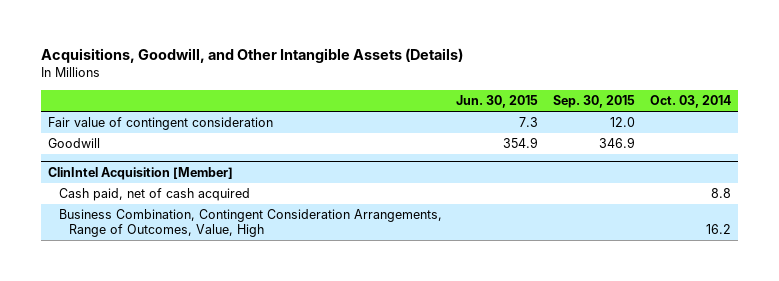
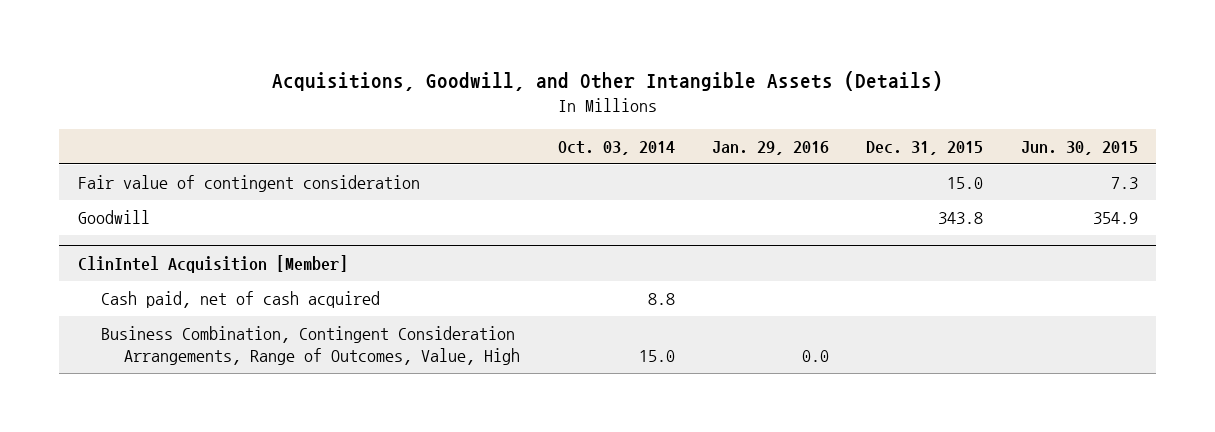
- | Jun. 30, 2015 | Sep. 30, 2015 | Oct. 03, 2014
+ | Oct. 03, 2014 | Jan. 29, 2016 | Dec. 31, 2015 | Jun. 30, 2015
@ ClinIntel Acquisition [Member]
- Business Combination, Contingent Consideration Arrangements, Range of Outcomes, Value, High | | | 16.2
+ Business Combination, Contingent Consideration Arrangements, Range of Outcomes, Value, High | 15.0 | 0.0 | |

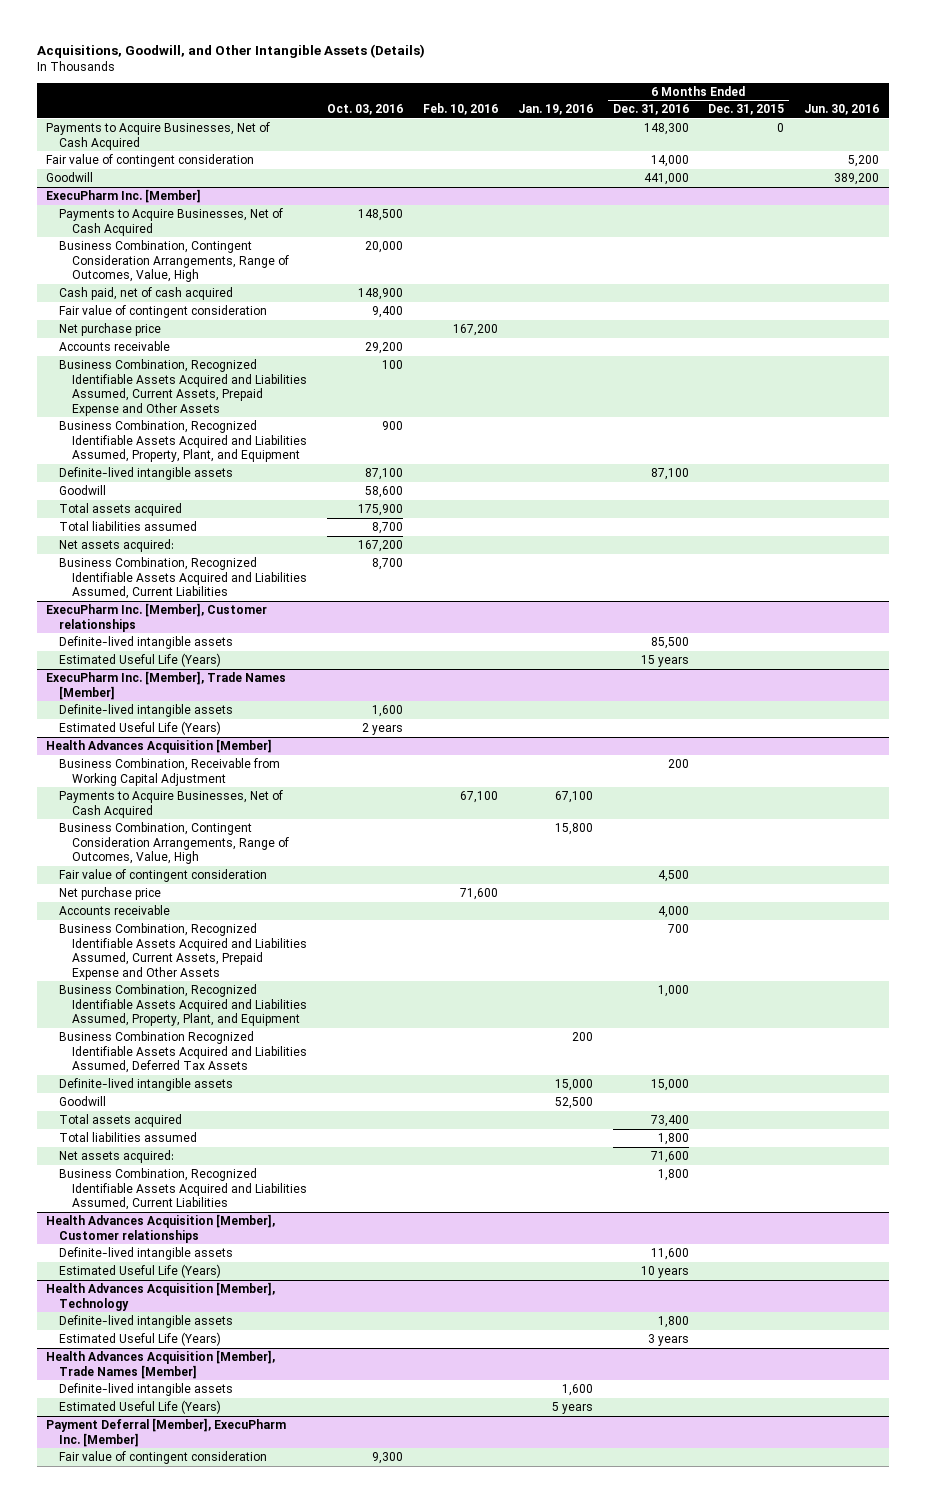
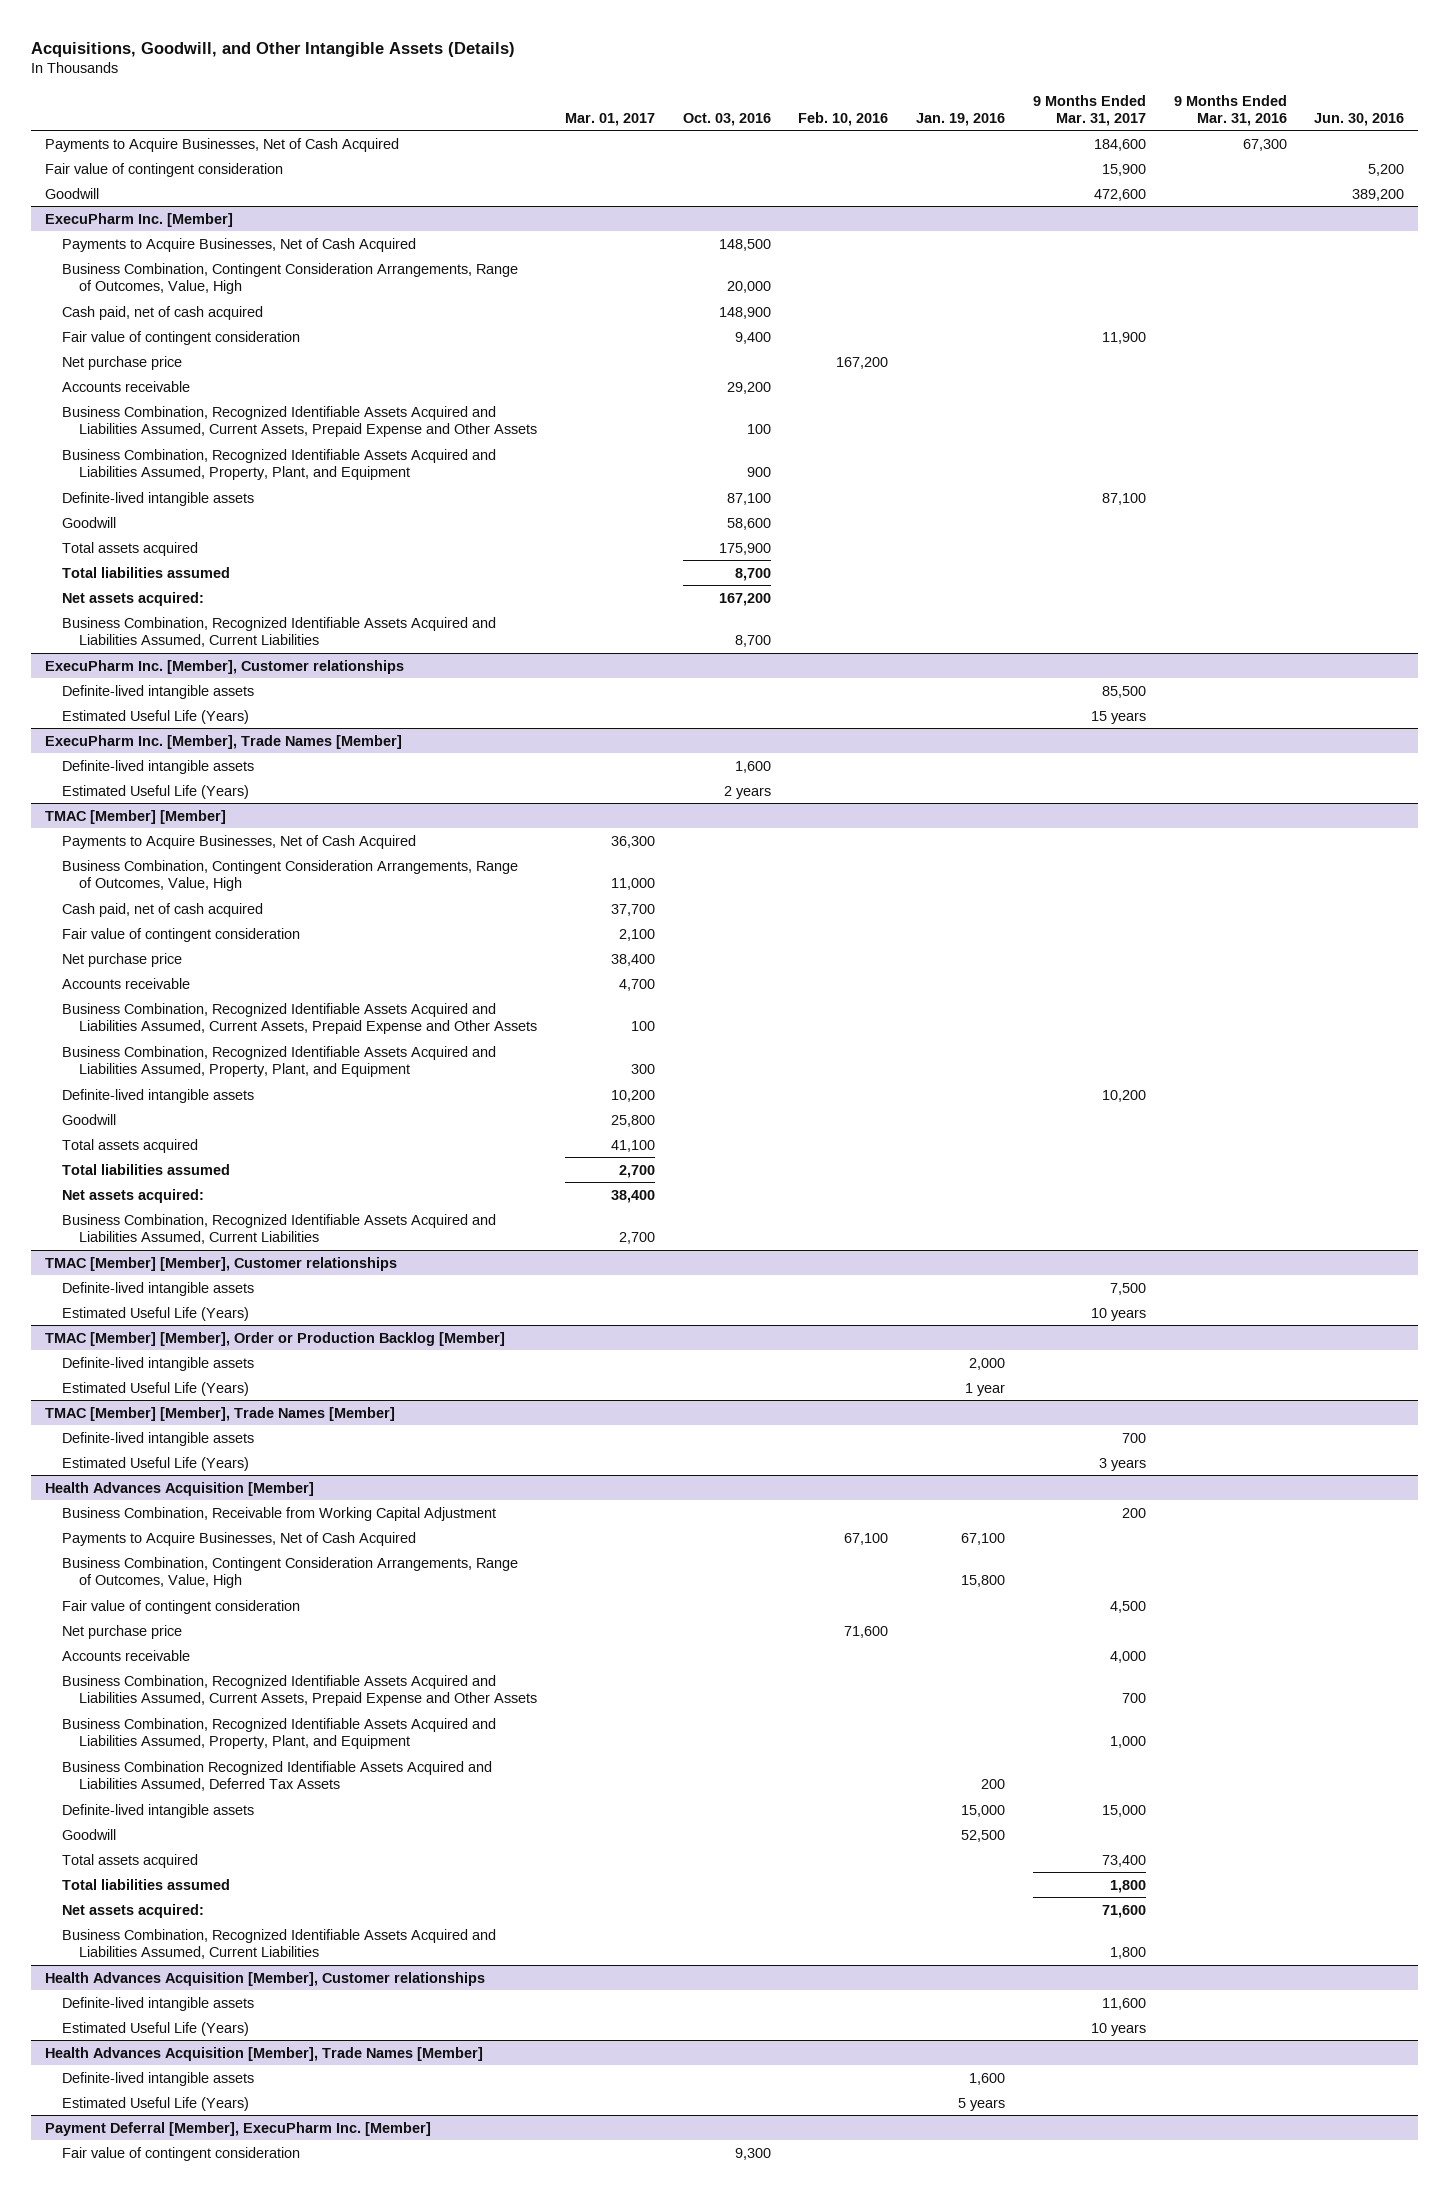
- | Oct. 03, 2016 | Feb. 10, 2016 | Jan. 19, 2016 | 6 Months Ended Dec. 31, 2016 | 6 Months Ended Dec. 31, 2015 | Jun. 30, 2016
+ | Mar. 01, 2017 | Oct. 03, 2016 | Feb. 10, 2016 | Jan. 19, 2016 | 9 Months Ended Mar. 31, 2017 | 9 Months Ended Mar. 31, 2016 | Jun. 30, 2016
+ TMAC [Member] [Member]
+ Payments to Acquire Businesses, Net of Cash Acquired | 36,300 | | | | | |
+ Business Combination, Contingent Consideration Arrangements, Range of Outcomes, Value, High | 11,000 | | | | | |
+ Cash paid, net of cash acquired | 37,700 | | | | | |
+ Fair value of contingent consideration | 2,100 | | | | | |
+ Net purchase price | 38,400 | | | | | |
+ Accounts receivable | 4,700 | | | | | |
+ Business Combination, Recognized Identifiable Assets Acquired and Liabilities Assumed, Current Assets, Prepaid Expense and Other Assets | 100 | | | | | |
+ Business Combination, Recognized Identifiable Assets Acquired and Liabilities Assumed, Property, Plant, and Equipment | 300 | | | | | |
+ Definite-lived intangible assets | 10,200 | | | | 10,200 | |
+ Goodwill | 25,800 | | | | | |
+ Total assets acquired | 41,100 | | | | | |
+ Total liabilities assumed | 2,700 | | | | | |
+ Net assets acquired: | 38,400 | | | | | |
+ Business Combination, Recognized Identifiable Assets Acquired and Liabilities Assumed, Current Liabilities | 2,700 | | | | | |
+ TMAC [Member] [Member], Customer relationships
+ Definite-lived intangible assets | | | | | 7,500 | |
+ Estimated Useful Life (Years) | | | | | 10 years | |
+ TMAC [Member] [Member], Order or Production Backlog [Member]
+ Definite-lived intangible assets | | | | 2,000 | | |
+ Estimated Useful Life (Years) | | | | 1 year | | |
+ TMAC [Member] [Member], Trade Names [Member]
+ Definite-lived intangible assets | | | | | 700 | |
+ Estimated Useful Life (Years) | | | | | 3 years | |
- Health Advances Acquisition [Member], Technology
- Definite-lived intangible assets | | | | 1,800 | |
- Estimated Useful Life (Years) | | | | 3 years | |

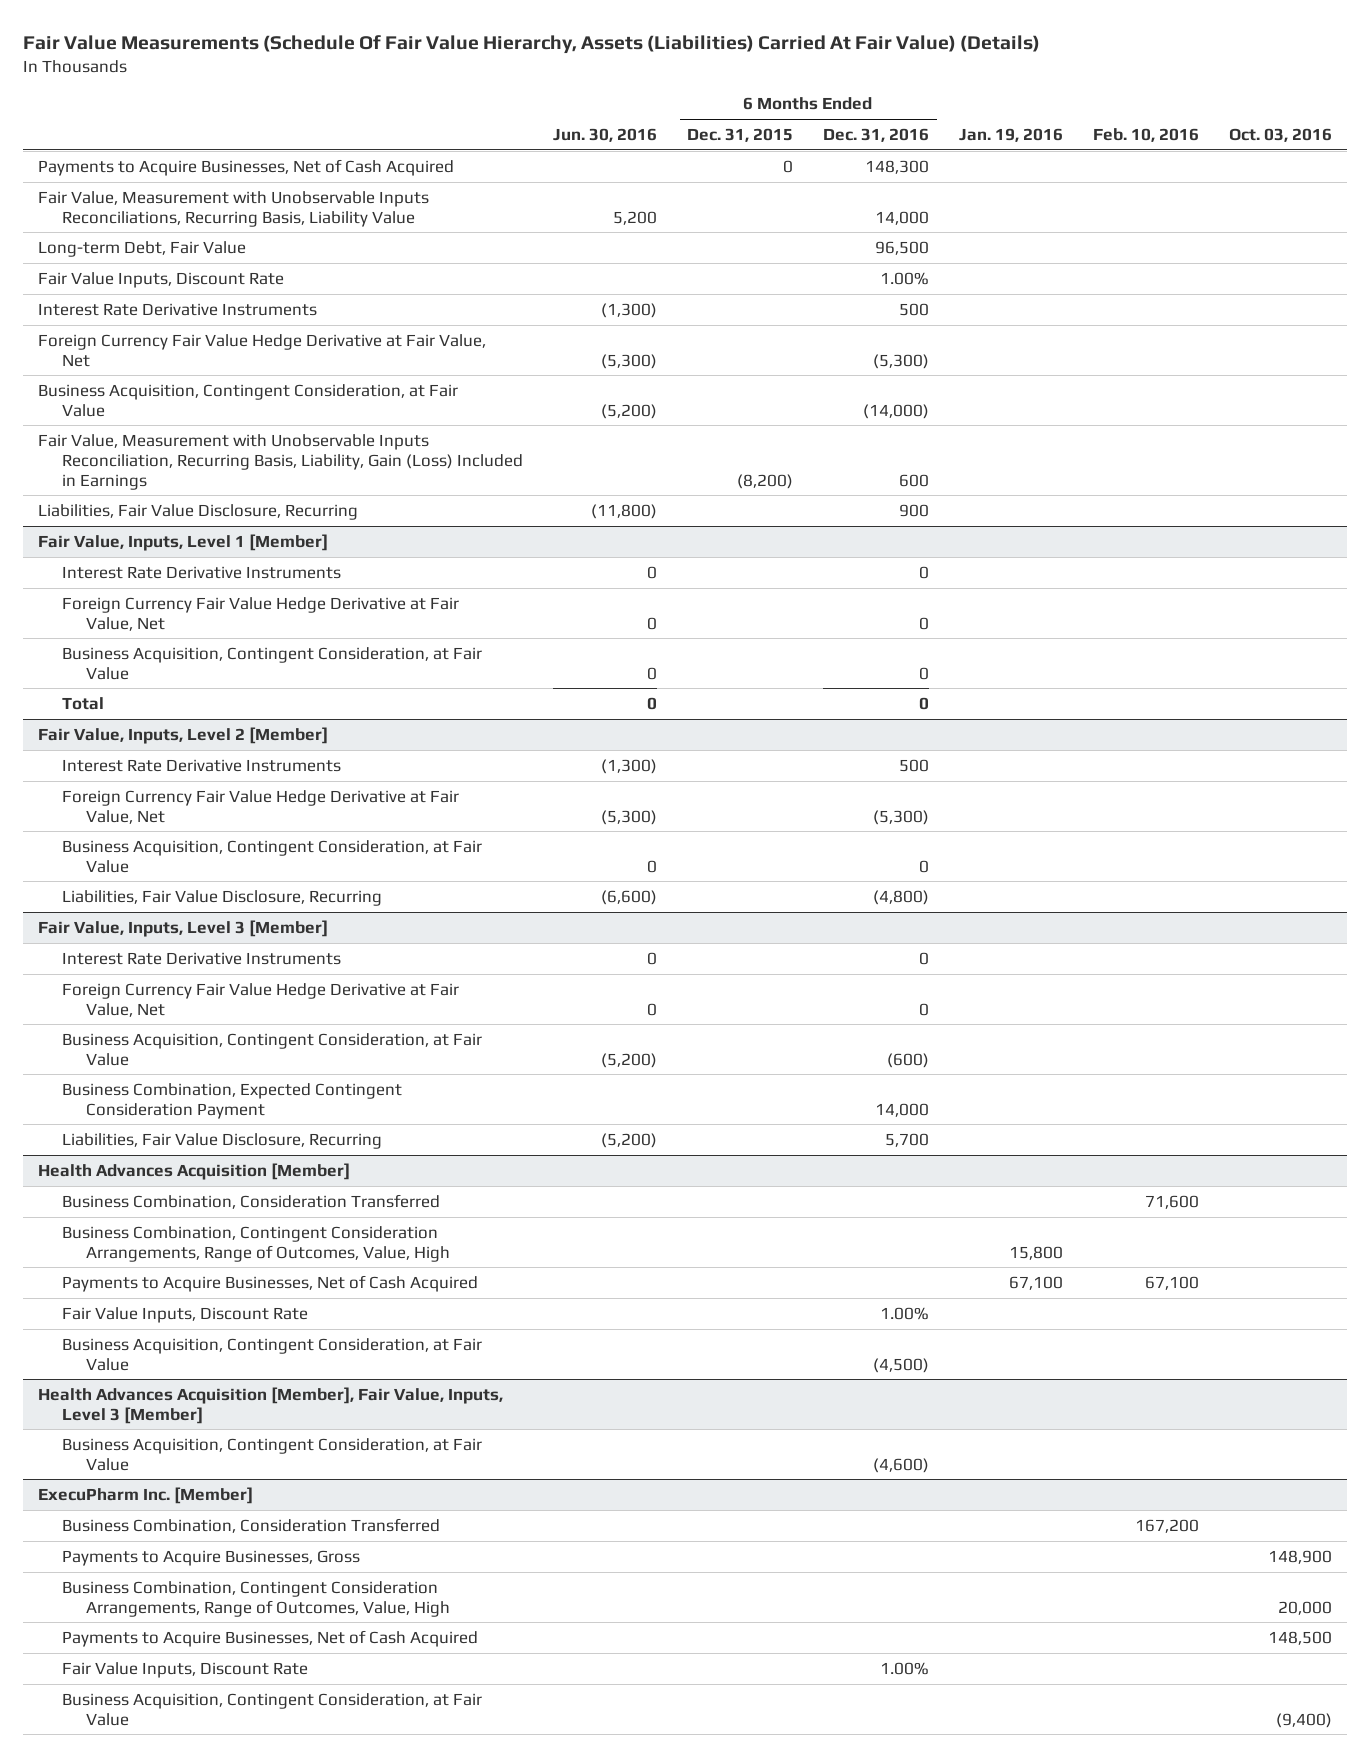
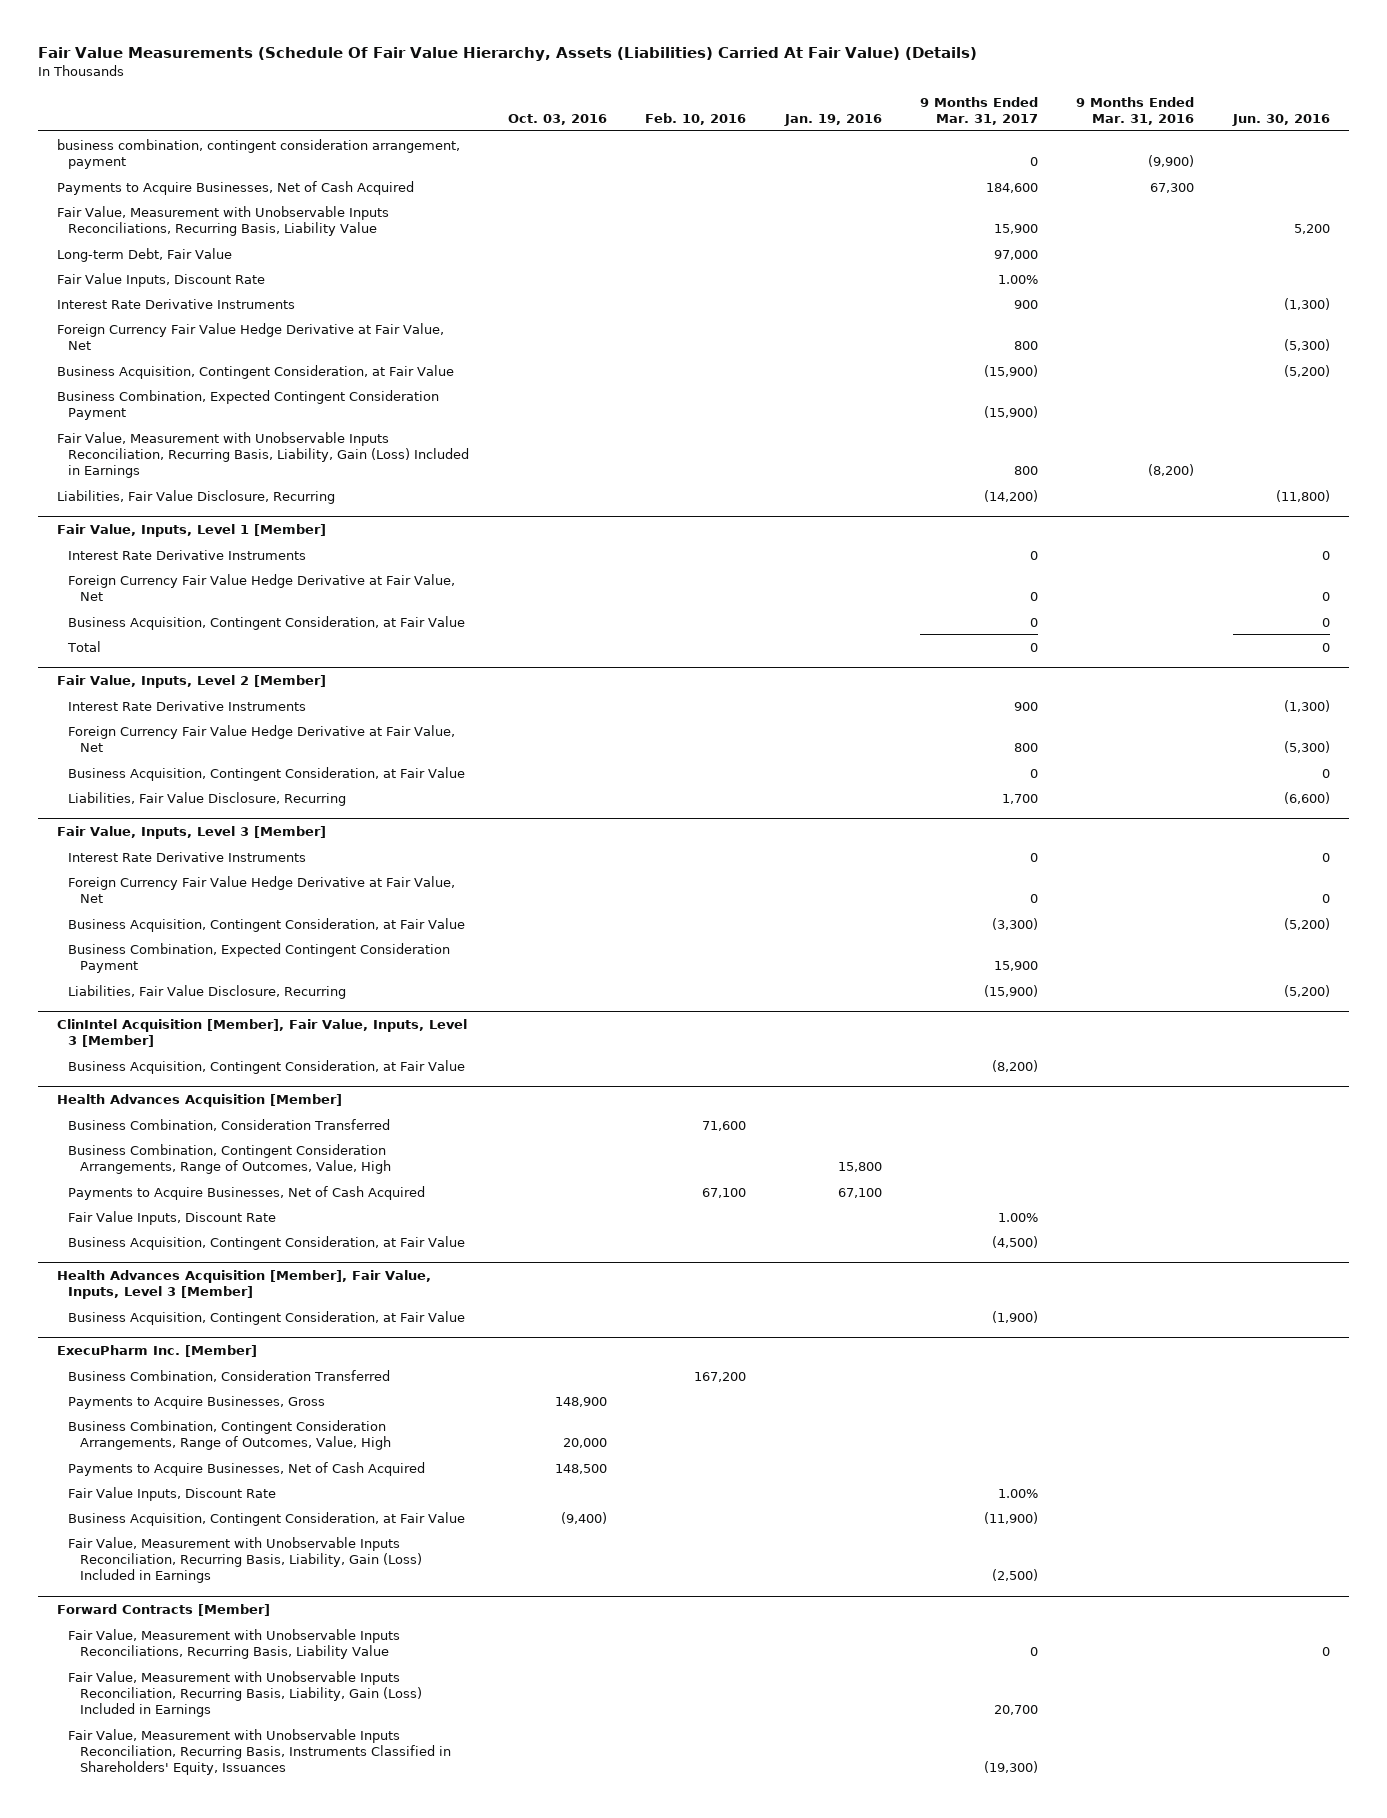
- | Jun. 30, 2016 | 6 Months Ended Dec. 31, 2015 | 6 Months Ended Dec. 31, 2016 | Jan. 19, 2016 | Feb. 10, 2016 | Oct. 03, 2016
+ | Oct. 03, 2016 | Feb. 10, 2016 | Jan. 19, 2016 | 9 Months Ended Mar. 31, 2017 | 9 Months Ended Mar. 31, 2016 | Jun. 30, 2016
+ business combination, contingent consideration arrangement, payment | | | | 0 | (9,900) |
+ Business Combination, Expected Contingent Consideration Payment | | | | (15,900) | |
+ ClinIntel Acquisition [Member], Fair Value, Inputs, Level 3 [Member]
+ Business Acquisition, Contingent Consideration, at Fair Value | | | | (8,200) | |
@ ExecuPharm Inc. [Member]
+ Fair Value, Measurement with Unobservable Inputs Reconciliation, Recurring Basis, Liability, Gain (Loss) Included in Earnings | | | | (2,500) | |
+ Forward Contracts [Member]
+ Fair Value, Measurement with Unobservable Inputs Reconciliations, Recurring Basis, Liability Value | | | | 0 | | 0
+ Fair Value, Measurement with Unobservable Inputs Reconciliation, Recurring Basis, Liability, Gain (Loss) Included in Earnings | | | | 20,700 | |
+ Fair Value, Measurement with Unobservable Inputs Reconciliation, Recurring Basis, Instruments Classified in Shareholders' Equity, Issuances | | | | (19,300) | |

